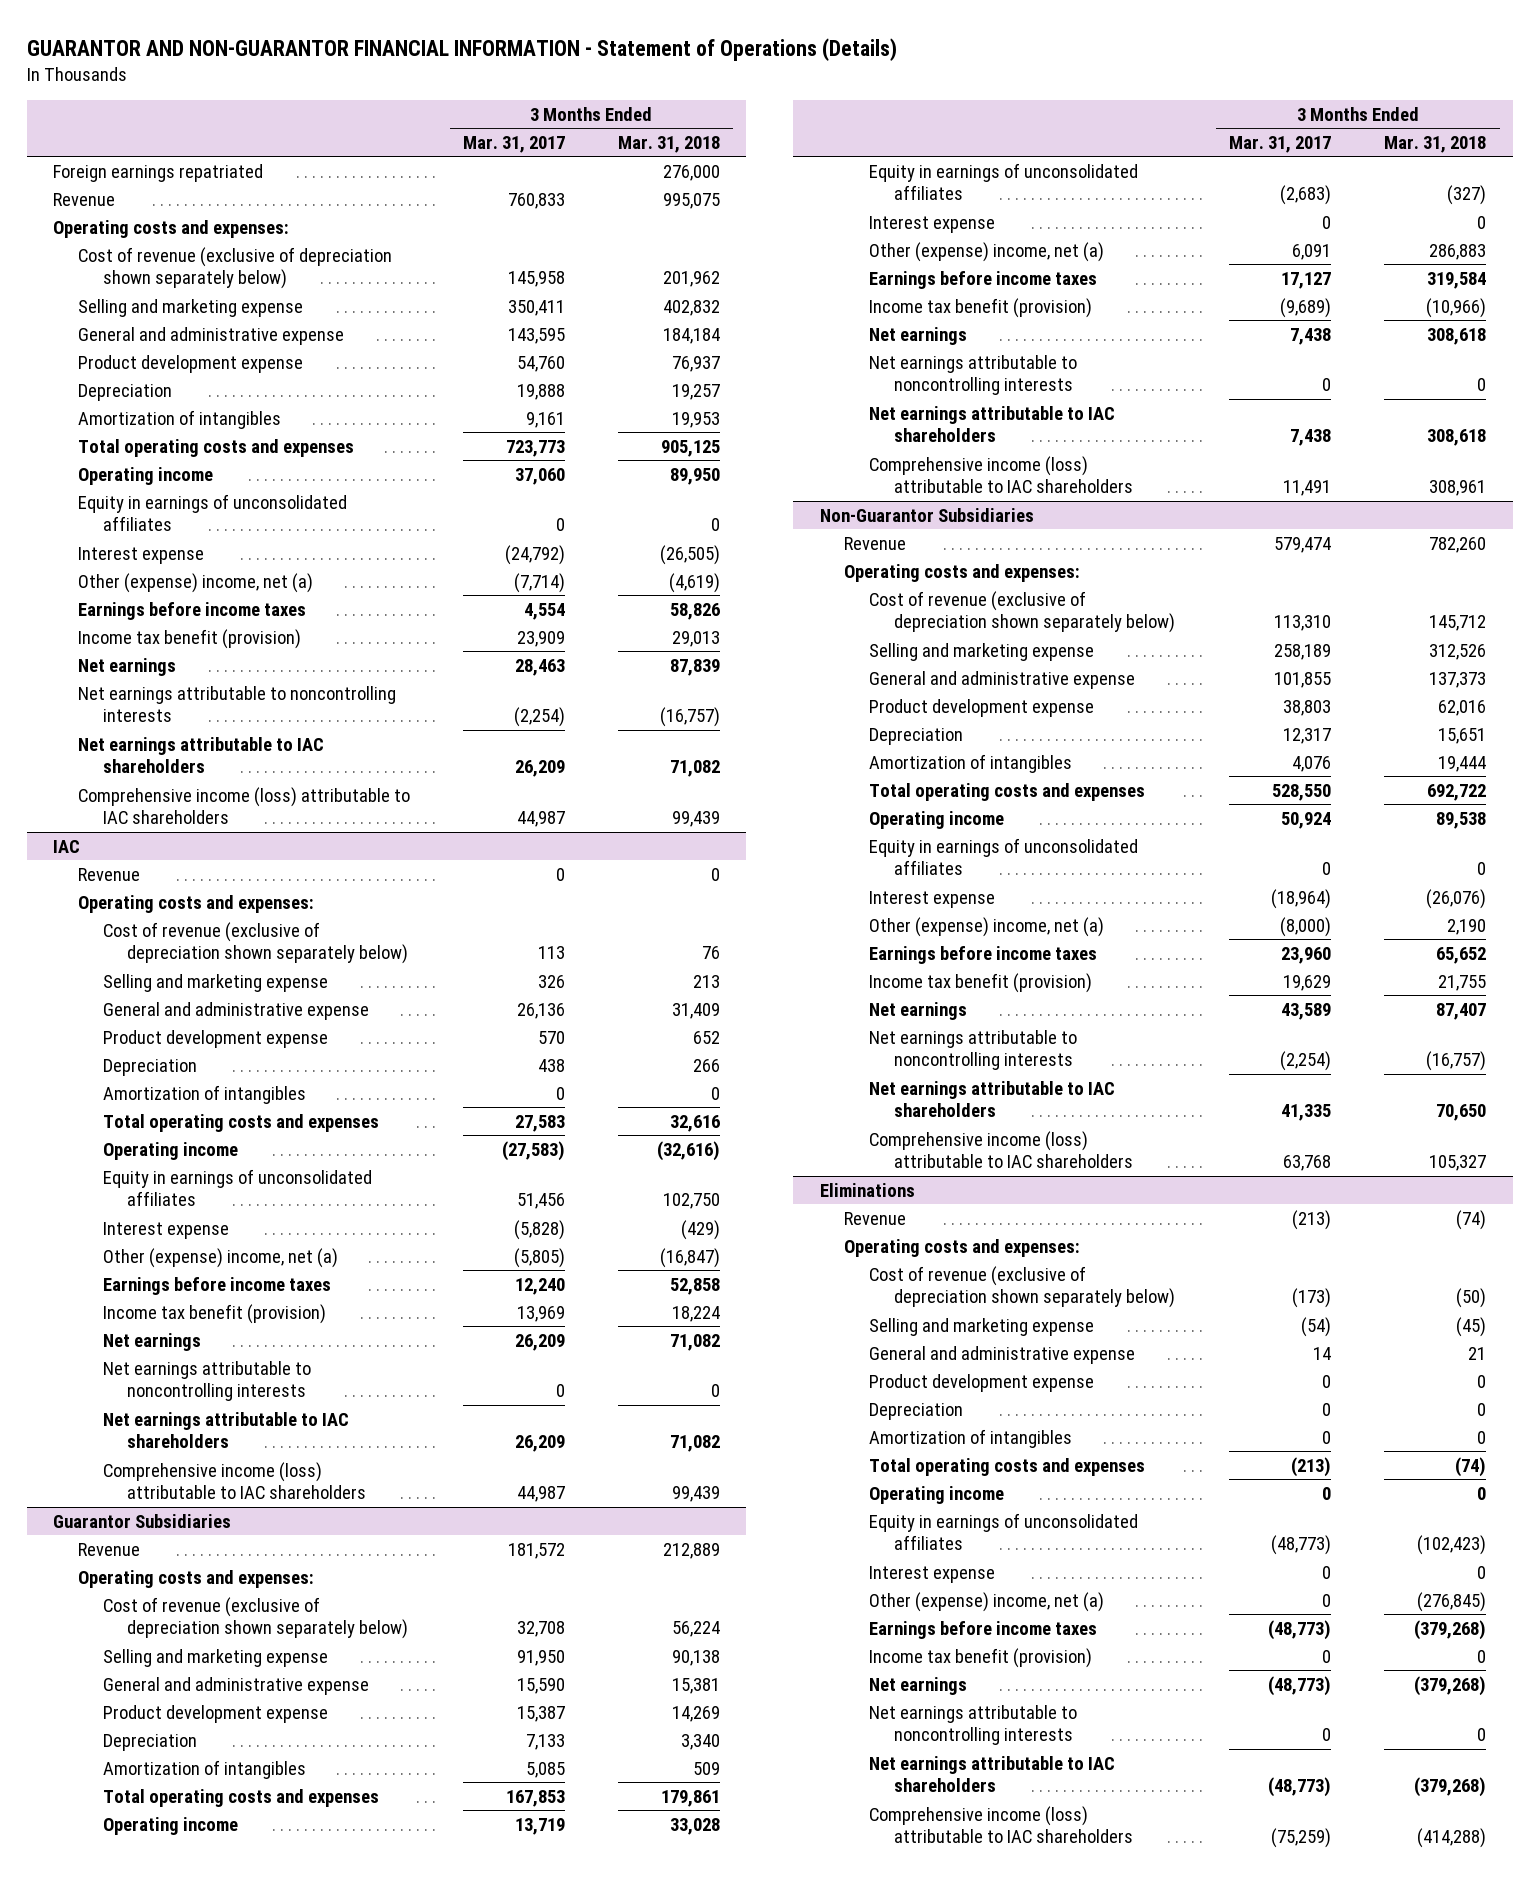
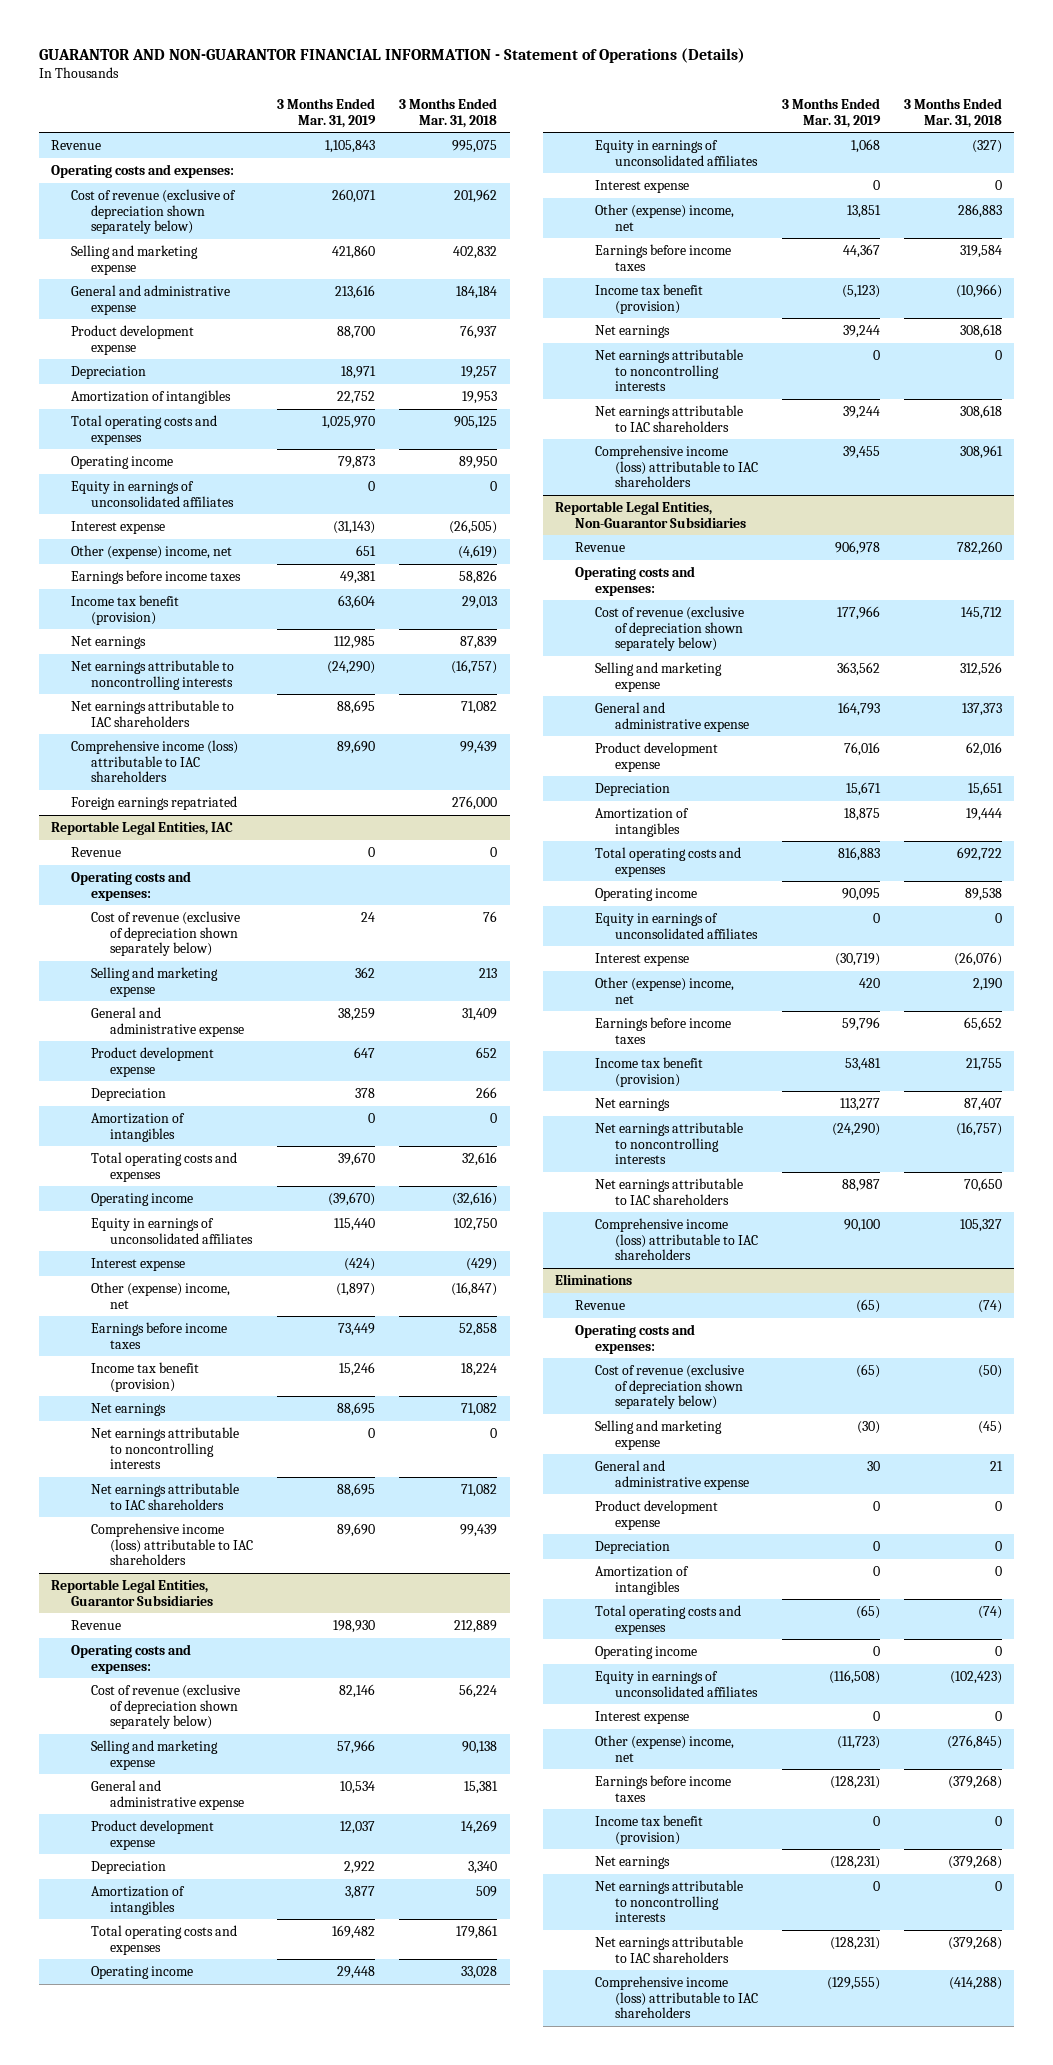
- | 3 Months Ended Mar. 31, 2017 | 3 Months Ended Mar. 31, 2018
+ | 3 Months Ended Mar. 31, 2019 | 3 Months Ended Mar. 31, 2018
- Other (expense) income, net (a) | (7,714) | (4,619)
+ Other (expense) income, net | 651 | (4,619)
- IAC
moved down: Foreign earnings repatriated | | 276,000
+ Reportable Legal Entities, IAC
- Other (expense) income, net (a) | (5,805) | (16,847)
+ Other (expense) income, net | (1,897) | (16,847)
- Guarantor Subsidiaries
+ Reportable Legal Entities, Guarantor Subsidiaries
- Other (expense) income, net (a) | 6,091 | 286,883
+ Other (expense) income, net | 13,851 | 286,883
- Non-Guarantor Subsidiaries
+ Reportable Legal Entities, Non-Guarantor Subsidiaries
- Other (expense) income, net (a) | (8,000) | 2,190
+ Other (expense) income, net | 420 | 2,190
@ Eliminations
- Other (expense) income, net (a) | 0 | (276,845)
+ Other (expense) income, net | (11,723) | (276,845)

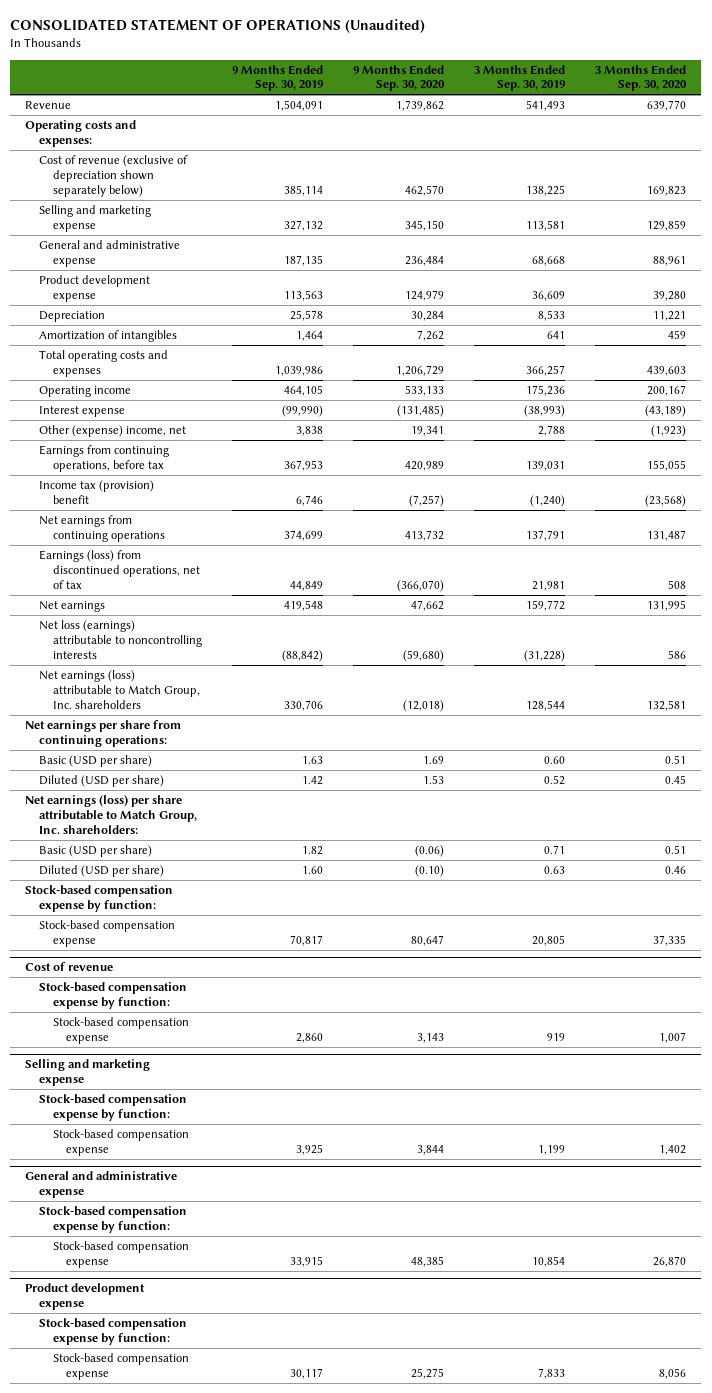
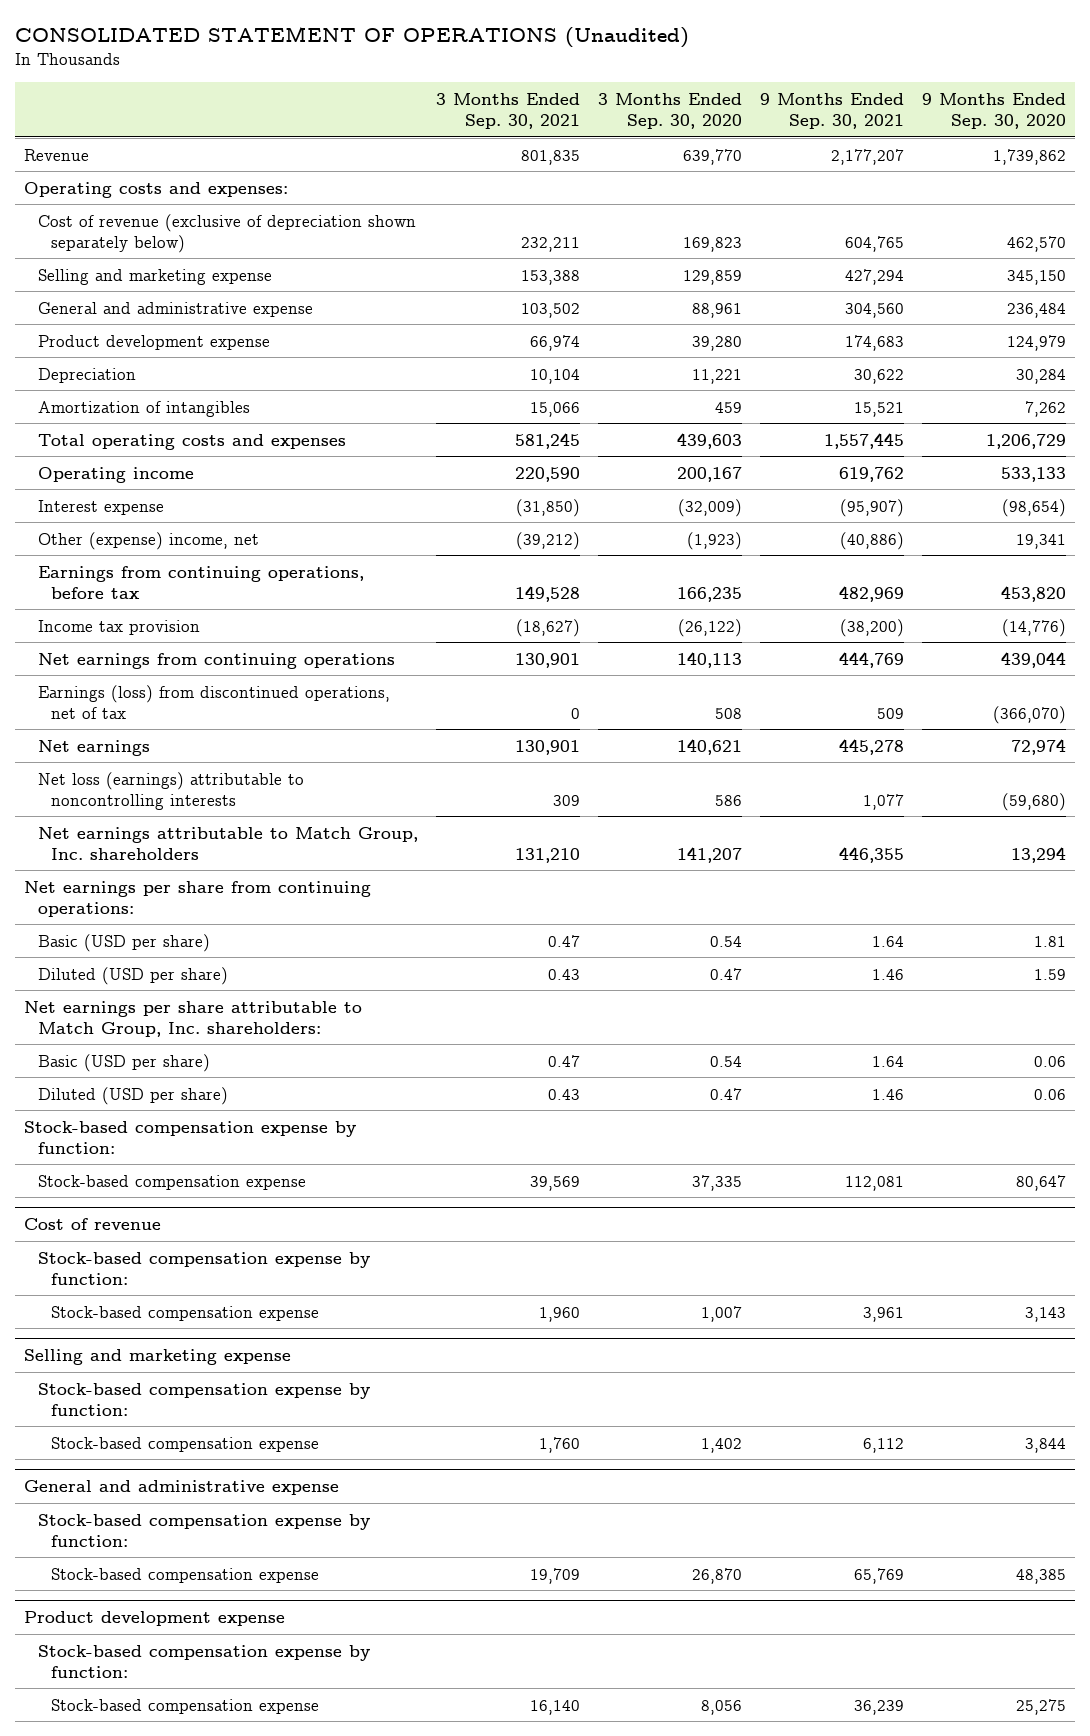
- | 9 Months Ended Sep. 30, 2019 | 9 Months Ended Sep. 30, 2020 | 3 Months Ended Sep. 30, 2019 | 3 Months Ended Sep. 30, 2020
+ | 3 Months Ended Sep. 30, 2021 | 3 Months Ended Sep. 30, 2020 | 9 Months Ended Sep. 30, 2021 | 9 Months Ended Sep. 30, 2020
- Interest expense | (99,990) | (131,485) | (38,993) | (43,189)
+ Interest expense | (31,850) | (32,009) | (95,907) | (98,654)
- Earnings from continuing operations, before tax | 367,953 | 420,989 | 139,031 | 155,055
- Income tax (provision) benefit | 6,746 | (7,257) | (1,240) | (23,568)
- Net earnings from continuing operations | 374,699 | 413,732 | 137,791 | 131,487
+ Earnings from continuing operations, before tax | 149,528 | 166,235 | 482,969 | 453,820
+ Income tax provision | (18,627) | (26,122) | (38,200) | (14,776)
+ Net earnings from continuing operations | 130,901 | 140,113 | 444,769 | 439,044
- Net earnings | 419,548 | 47,662 | 159,772 | 131,995
+ Net earnings | 130,901 | 140,621 | 445,278 | 72,974
- Net earnings (loss) attributable to Match Group, Inc. shareholders | 330,706 | (12,018) | 128,544 | 132,581
+ Net earnings attributable to Match Group, Inc. shareholders | 131,210 | 141,207 | 446,355 | 13,294
- Basic (USD per share) | 1.63 | 1.69 | 0.60 | 0.51
- Diluted (USD per share) | 1.42 | 1.53 | 0.52 | 0.45
- Net earnings (loss) per share attributable to Match Group, Inc. shareholders:
- Basic (USD per share) | 1.82 | (0.06) | 0.71 | 0.51
- Diluted (USD per share) | 1.60 | (0.10) | 0.63 | 0.46
+ Basic (USD per share) | 0.47 | 0.54 | 1.64 | 1.81
+ Diluted (USD per share) | 0.43 | 0.47 | 1.46 | 1.59
+ Net earnings per share attributable to Match Group, Inc. shareholders:
+ Basic (USD per share) | 0.47 | 0.54 | 1.64 | 0.06
+ Diluted (USD per share) | 0.43 | 0.47 | 1.46 | 0.06

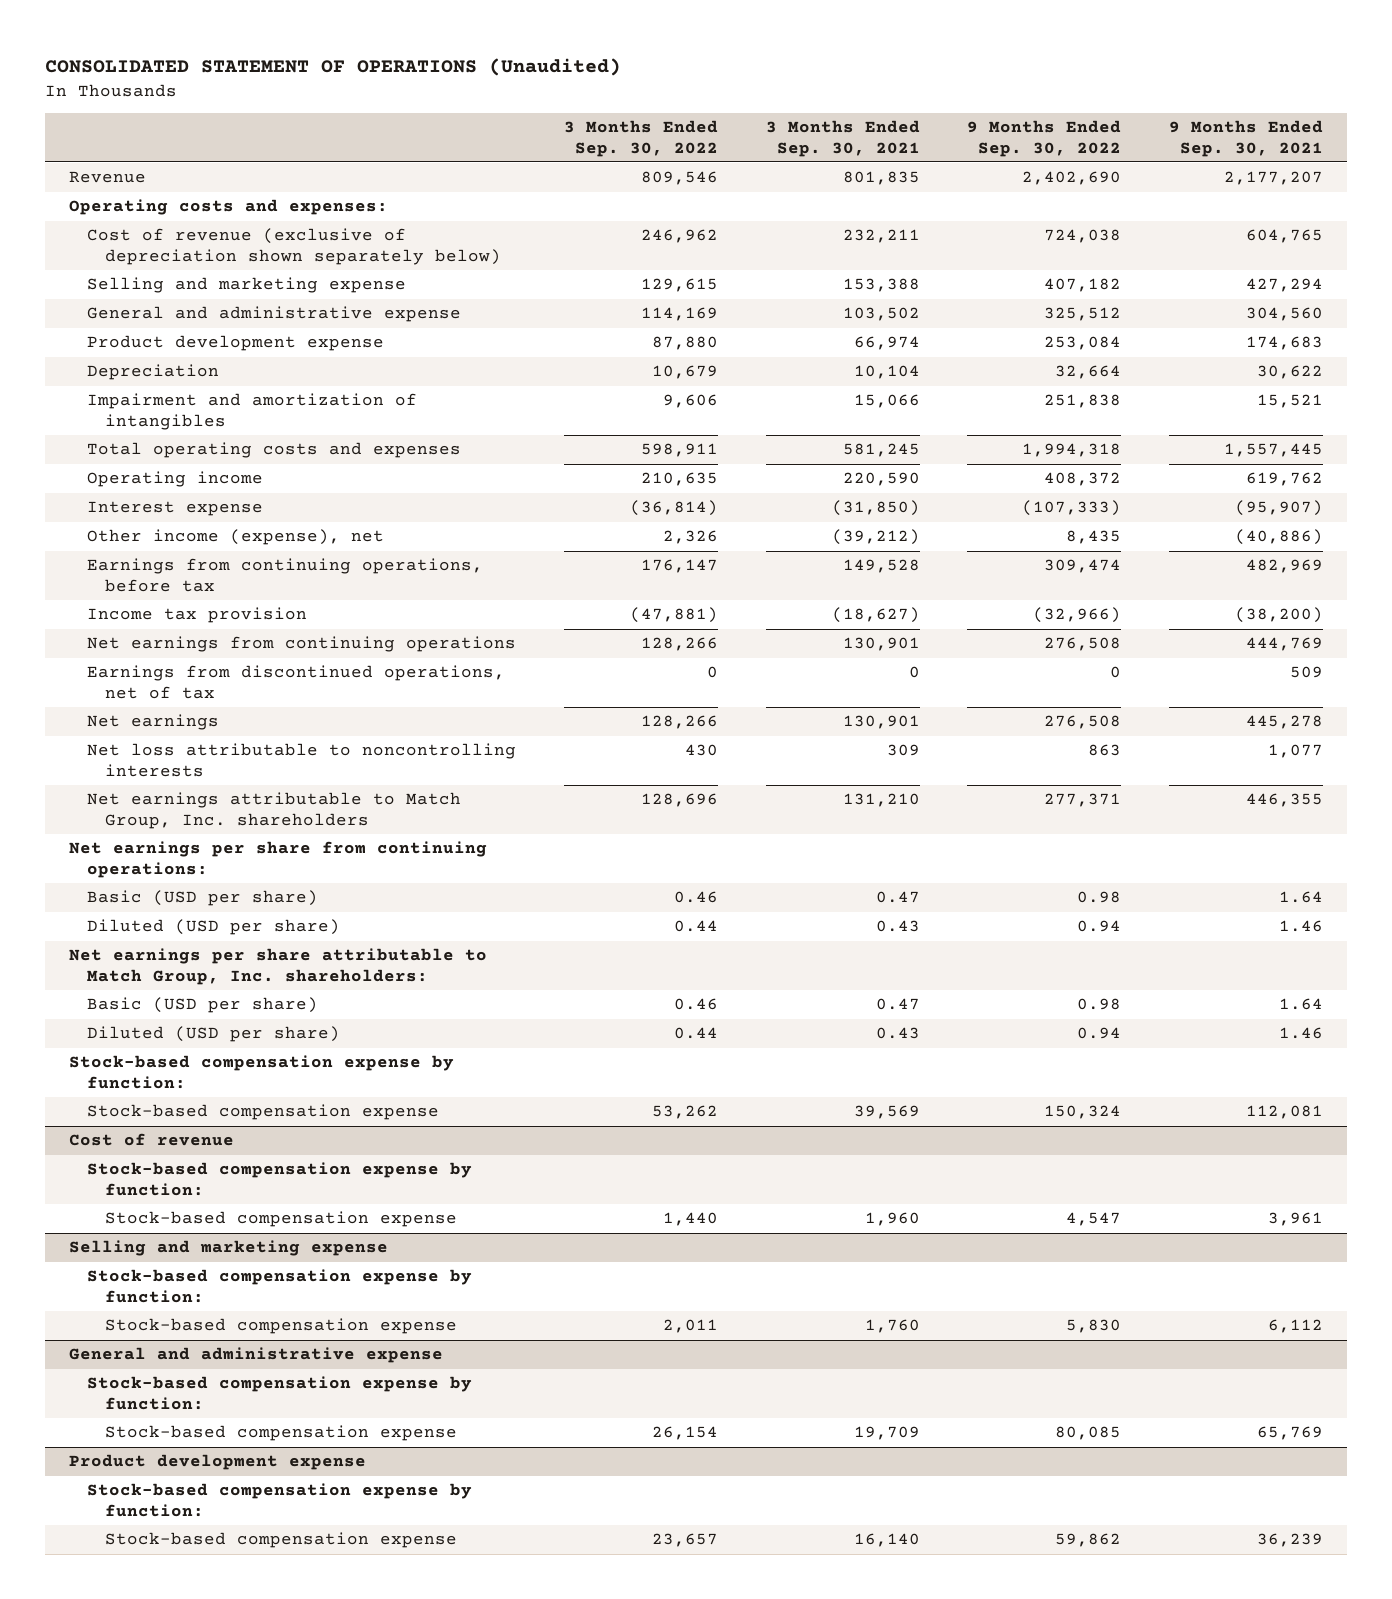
- | 3 Months Ended Sep. 30, 2021 | 3 Months Ended Sep. 30, 2020 | 9 Months Ended Sep. 30, 2021 | 9 Months Ended Sep. 30, 2020
+ | 3 Months Ended Sep. 30, 2022 | 3 Months Ended Sep. 30, 2021 | 9 Months Ended Sep. 30, 2022 | 9 Months Ended Sep. 30, 2021
- Amortization of intangibles | 15,066 | 459 | 15,521 | 7,262
+ Impairment and amortization of intangibles | 9,606 | 15,066 | 251,838 | 15,521
- Other (expense) income, net | (39,212) | (1,923) | (40,886) | 19,341
+ Other income (expense), net | 2,326 | (39,212) | 8,435 | (40,886)
- Earnings (loss) from discontinued operations, net of tax | 0 | 508 | 509 | (366,070)
+ Earnings from discontinued operations, net of tax | 0 | 0 | 0 | 509
- Net loss (earnings) attributable to noncontrolling interests | 309 | 586 | 1,077 | (59,680)
+ Net loss attributable to noncontrolling interests | 430 | 309 | 863 | 1,077

